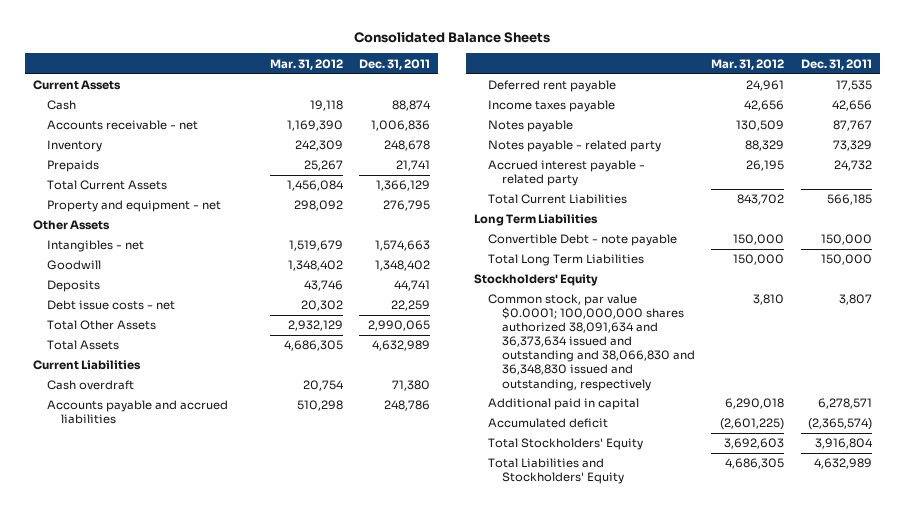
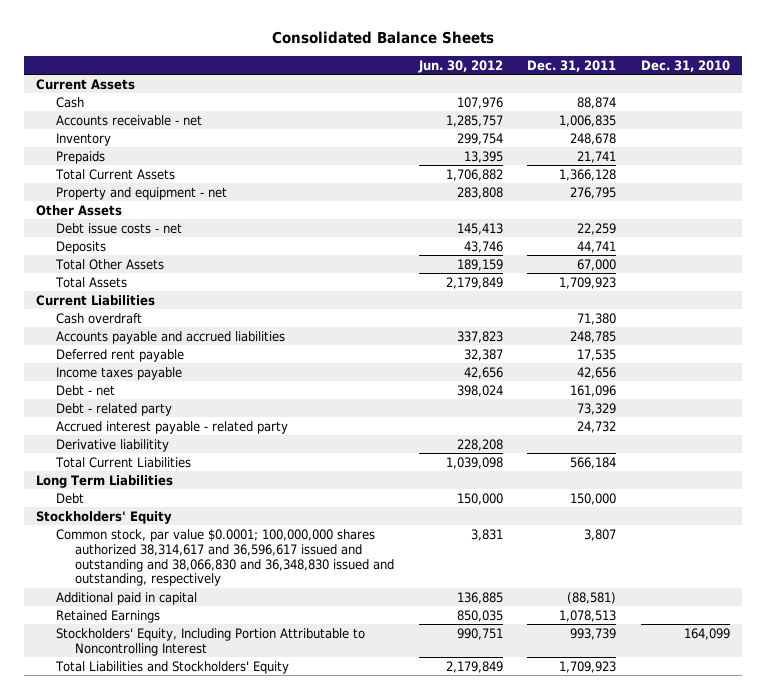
- | Mar. 31, 2012 | Dec. 31, 2011
+ | Jun. 30, 2012 | Dec. 31, 2011 | Dec. 31, 2010
- Accounts receivable - net | 1,169,390 | 1,006,836
+ Accounts receivable - net | 1,285,757 | 1,006,835 |
- Total Current Assets | 1,456,084 | 1,366,129
+ Total Current Assets | 1,706,882 | 1,366,128 |
- Intangibles - net | 1,519,679 | 1,574,663
- Goodwill | 1,348,402 | 1,348,402
- Total Other Assets | 2,932,129 | 2,990,065
- Total Assets | 4,686,305 | 4,632,989
moved down: Deposits | 43,746 | 44,741 |
+ Total Other Assets | 189,159 | 67,000 |
+ Total Assets | 2,179,849 | 1,709,923 |
- Accounts payable and accrued liabilities | 510,298 | 248,786
+ Accounts payable and accrued liabilities | 337,823 | 248,785 |
- Notes payable | 130,509 | 87,767
- Notes payable - related party | 88,329 | 73,329
+ Debt - net | 398,024 | 161,096 |
+ Debt - related party | | 73,329 |
- Total Current Liabilities | 843,702 | 566,185
+ Derivative liabilitity | 228,208 | |
+ Total Current Liabilities | 1,039,098 | 566,184 |
- Convertible Debt - note payable | 150,000 | 150,000
- Total Long Term Liabilities | 150,000 | 150,000
+ Debt | 150,000 | 150,000 |
- Common stock, par value $0.0001; 100,000,000 shares authorized 38,091,634 and 36,373,634 issued and outstanding and 38,066,830 and 36,348,830 issued and outstanding, respectively | 3,810 | 3,807
- Additional paid in capital | 6,290,018 | 6,278,571
- Accumulated deficit | (2,601,225) | (2,365,574)
- Total Stockholders' Equity | 3,692,603 | 3,916,804
- Total Liabilities and Stockholders' Equity | 4,686,305 | 4,632,989
+ Common stock, par value $0.0001; 100,000,000 shares authorized 38,314,617 and 36,596,617 issued and outstanding and 38,066,830 and 36,348,830 issued and outstanding, respectively | 3,831 | 3,807 |
+ Additional paid in capital | 136,885 | (88,581) |
+ Retained Earnings | 850,035 | 1,078,513 |
+ Stockholders' Equity, Including Portion Attributable to Noncontrolling Interest | 990,751 | 993,739 | 164,099
+ Total Liabilities and Stockholders' Equity | 2,179,849 | 1,709,923 |

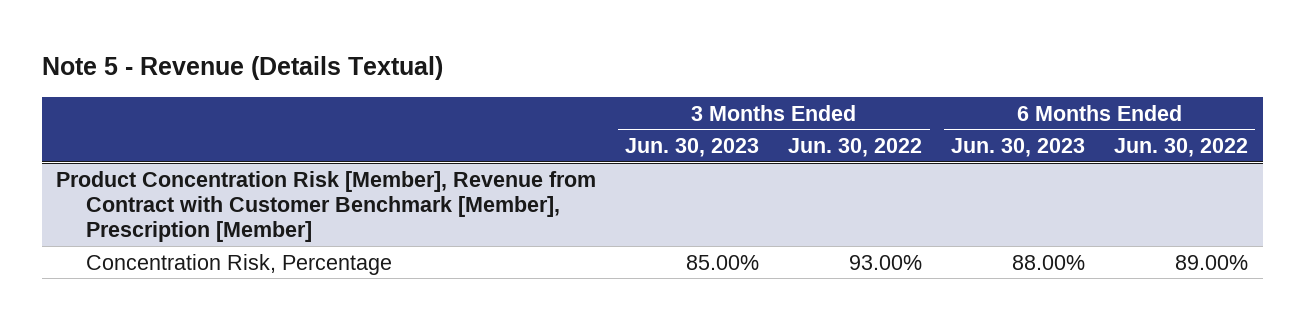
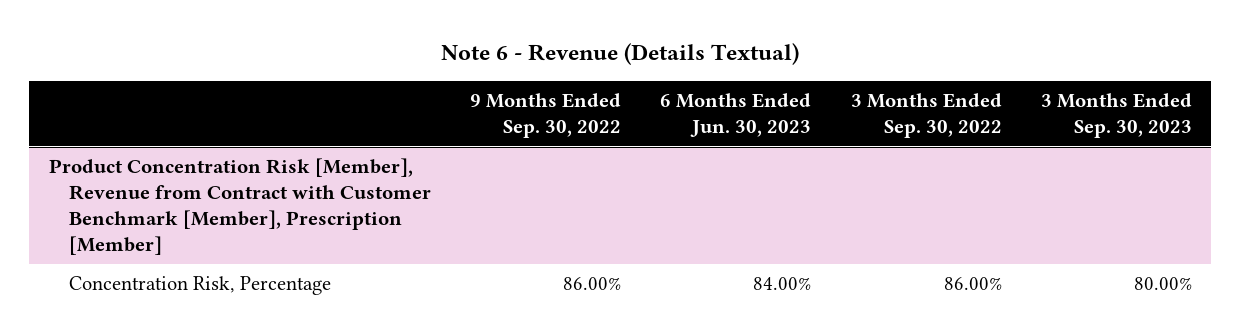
- Note 5 - Revenue (Details Textual)
+ Note 6 - Revenue (Details Textual)
- | 3 Months Ended Jun. 30, 2023 | 3 Months Ended Jun. 30, 2022 | 6 Months Ended Jun. 30, 2023 | 6 Months Ended Jun. 30, 2022
+ | 9 Months Ended Sep. 30, 2022 | 6 Months Ended Jun. 30, 2023 | 3 Months Ended Sep. 30, 2022 | 3 Months Ended Sep. 30, 2023
@ Product Concentration Risk [Member], Revenue from Contract with Customer Benchmark [Member], Prescription [Member]
- Concentration Risk, Percentage | 85.00% | 93.00% | 88.00% | 89.00%
+ Concentration Risk, Percentage | 86.00% | 84.00% | 86.00% | 80.00%

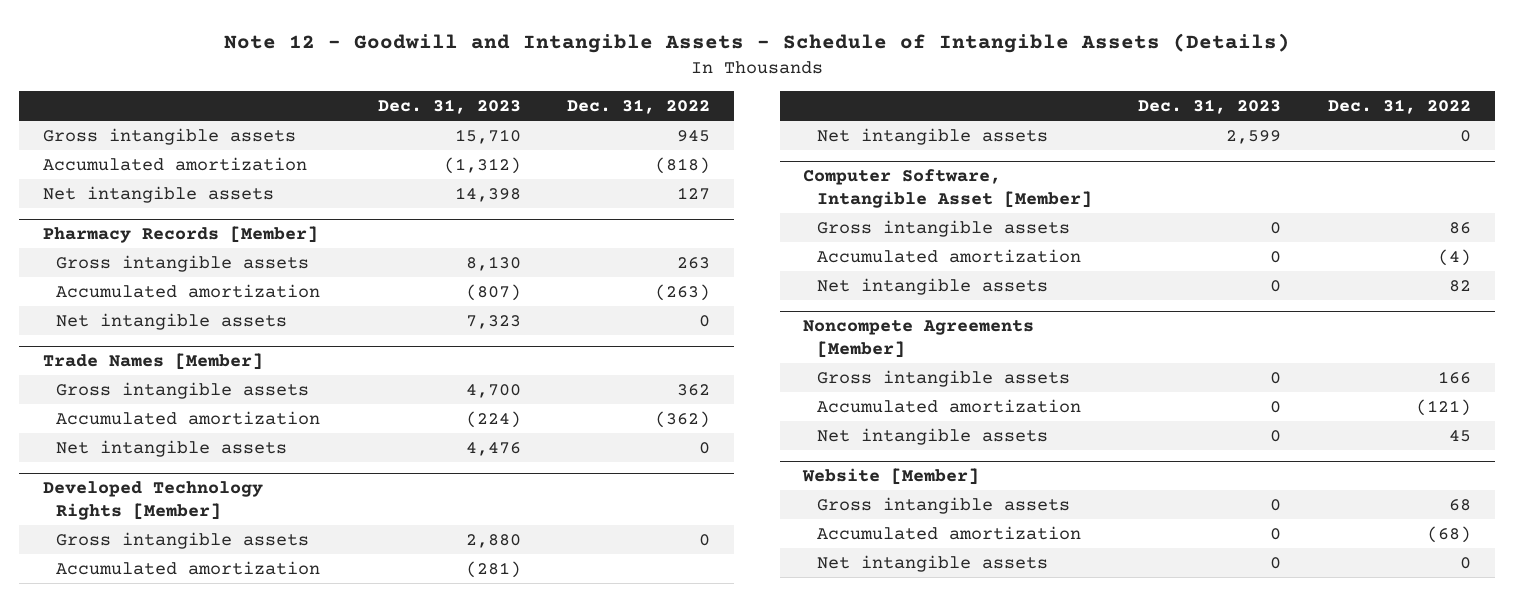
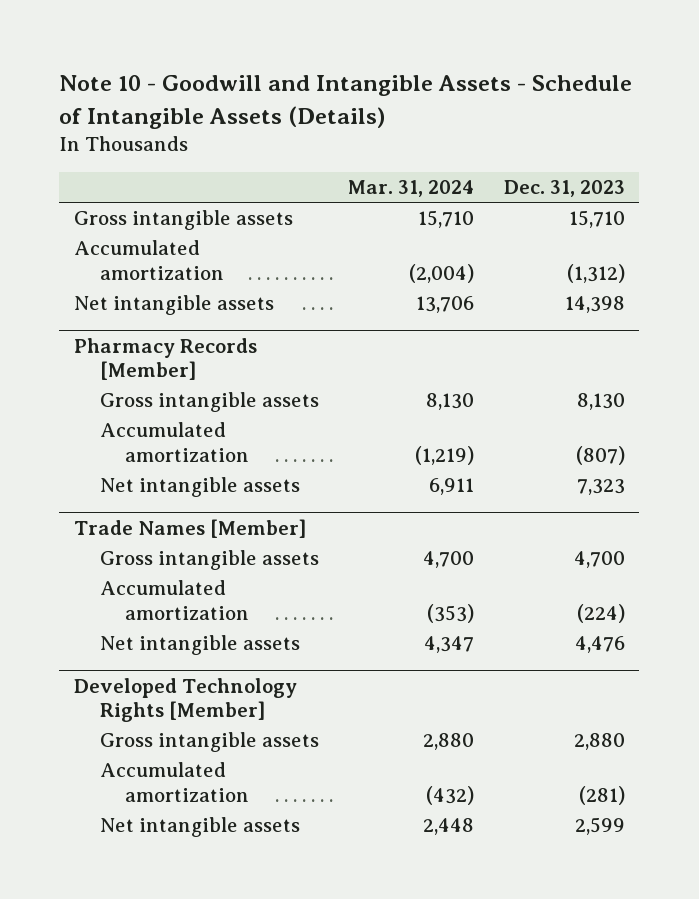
- Note 12 - Goodwill and Intangible Assets - Schedule of Intangible Assets (Details)
+ Note 10 - Goodwill and Intangible Assets - Schedule of Intangible Assets (Details)
- | Dec. 31, 2023 | Dec. 31, 2022
+ | Mar. 31, 2024 | Dec. 31, 2023
- Computer Software, Intangible Asset [Member]
- Gross intangible assets | 0 | 86
- Accumulated amortization | 0 | (4)
- Net intangible assets | 0 | 82
- Noncompete Agreements [Member]
- Gross intangible assets | 0 | 166
- Accumulated amortization | 0 | (121)
- Net intangible assets | 0 | 45
- Website [Member]
- Gross intangible assets | 0 | 68
- Accumulated amortization | 0 | (68)
- Net intangible assets | 0 | 0

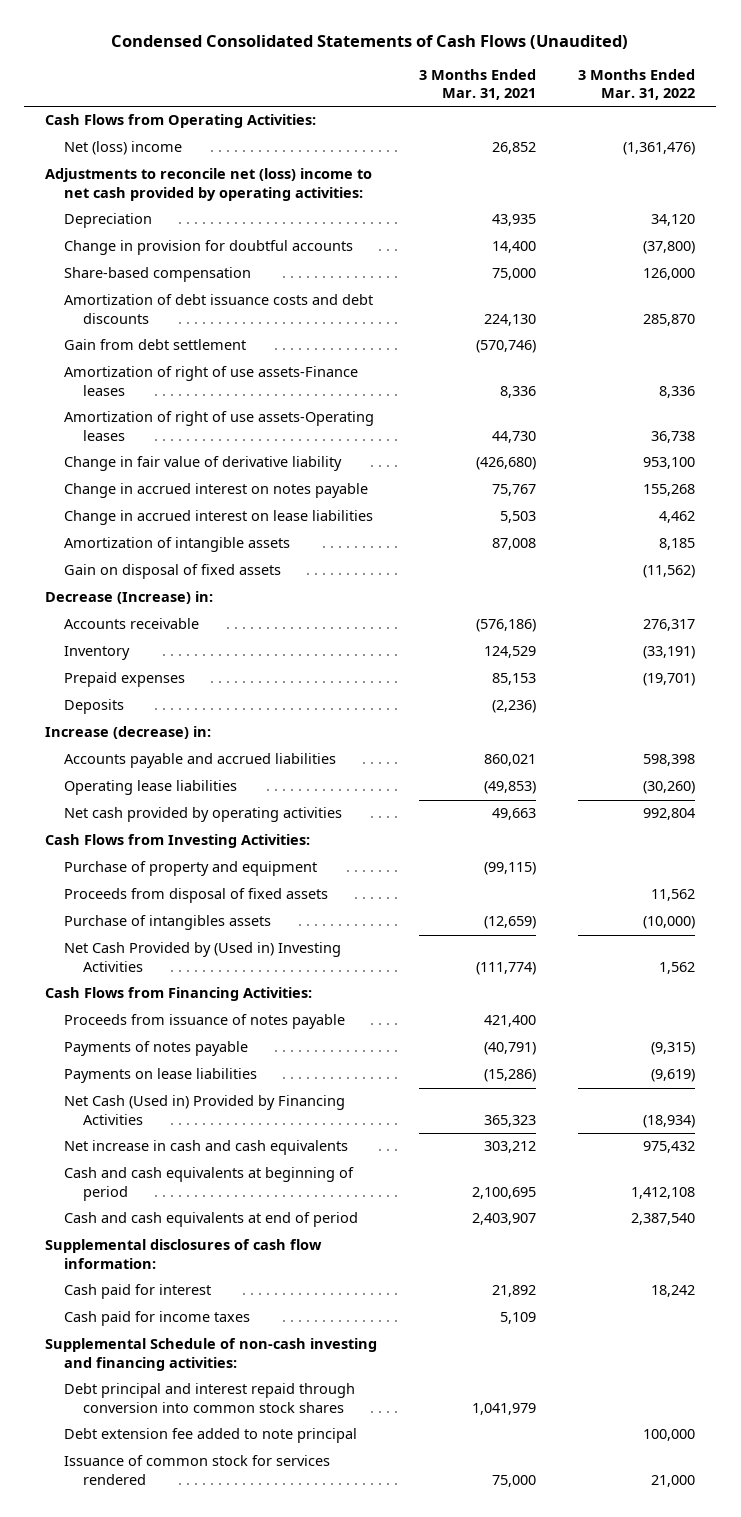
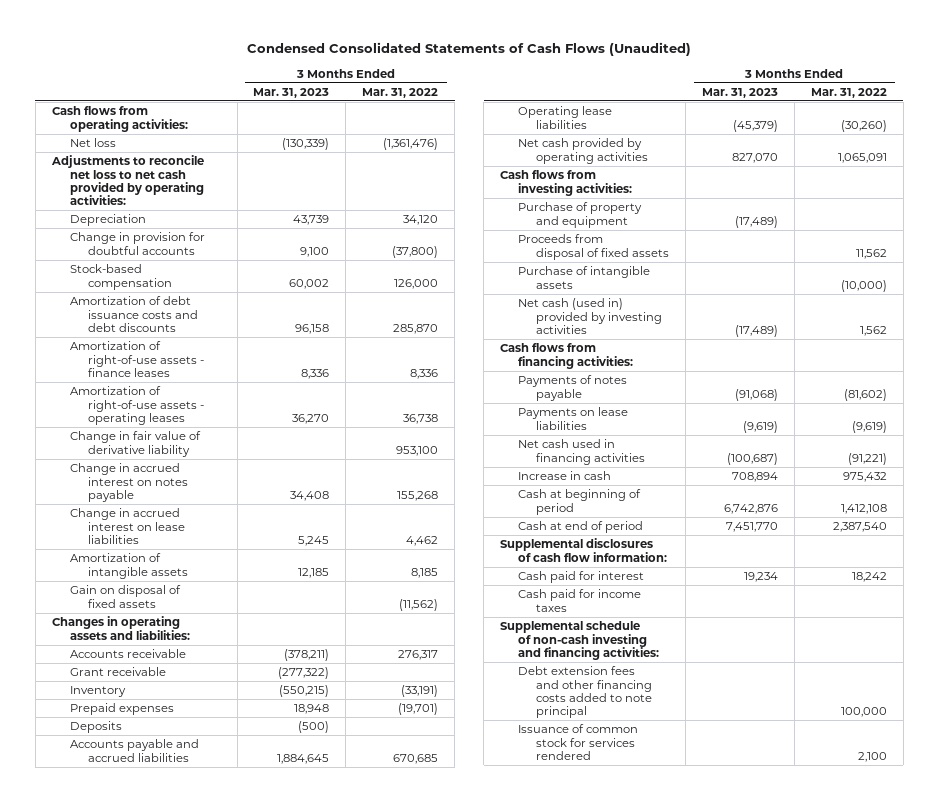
- | 3 Months Ended Mar. 31, 2021 | 3 Months Ended Mar. 31, 2022
+ | 3 Months Ended Mar. 31, 2023 | 3 Months Ended Mar. 31, 2022
- Cash Flows from Operating Activities:
- Net (loss) income | 26,852 | (1,361,476)
- Adjustments to reconcile net (loss) income to net cash provided by operating activities:
+ Cash flows from operating activities:
+ Net loss | (130,339) | (1,361,476)
+ Adjustments to reconcile net loss to net cash provided by operating activities:
- Share-based compensation | 75,000 | 126,000
+ Stock-based compensation | 60,002 | 126,000
- Gain from debt settlement | (570,746) |
- Amortization of right of use assets-Finance leases | 8,336 | 8,336
- Amortization of right of use assets-Operating leases | 44,730 | 36,738
+ Amortization of right-of-use assets - finance leases | 8,336 | 8,336
+ Amortization of right-of-use assets - operating leases | 36,270 | 36,738
- Decrease (Increase) in:
+ Changes in operating assets and liabilities:
+ Grant receivable | (277,322) |
- Increase (decrease) in:
- Accounts payable and accrued liabilities | 860,021 | 598,398
+ Accounts payable and accrued liabilities | 1,884,645 | 670,685
- Net cash provided by operating activities | 49,663 | 992,804
- Cash Flows from Investing Activities:
+ Net cash provided by operating activities | 827,070 | 1,065,091
+ Cash flows from investing activities:
- Purchase of intangibles assets | (12,659) | (10,000)
- Net Cash Provided by (Used in) Investing Activities | (111,774) | 1,562
- Cash Flows from Financing Activities:
- Proceeds from issuance of notes payable | 421,400 |
- Payments of notes payable | (40,791) | (9,315)
+ Purchase of intangible assets | | (10,000)
+ Net cash (used in) provided by investing activities | (17,489) | 1,562
+ Cash flows from financing activities:
+ Payments of notes payable | (91,068) | (81,602)
- Net Cash (Used in) Provided by Financing Activities | 365,323 | (18,934)
- Net increase in cash and cash equivalents | 303,212 | 975,432
- Cash and cash equivalents at beginning of period | 2,100,695 | 1,412,108
- Cash and cash equivalents at end of period | 2,403,907 | 2,387,540
+ Net cash used in financing activities | (100,687) | (91,221)
+ Increase in cash | 708,894 | 975,432
+ Cash at beginning of period | 6,742,876 | 1,412,108
+ Cash at end of period | 7,451,770 | 2,387,540
- Supplemental Schedule of non-cash investing and financing activities:
- Debt principal and interest repaid through conversion into common stock shares | 1,041,979 |
- Debt extension fee added to note principal | | 100,000
- Issuance of common stock for services rendered | 75,000 | 21,000
+ Supplemental schedule of non-cash investing and financing activities:
+ Debt extension fees and other financing costs added to note principal | | 100,000
+ Issuance of common stock for services rendered | | 2,100

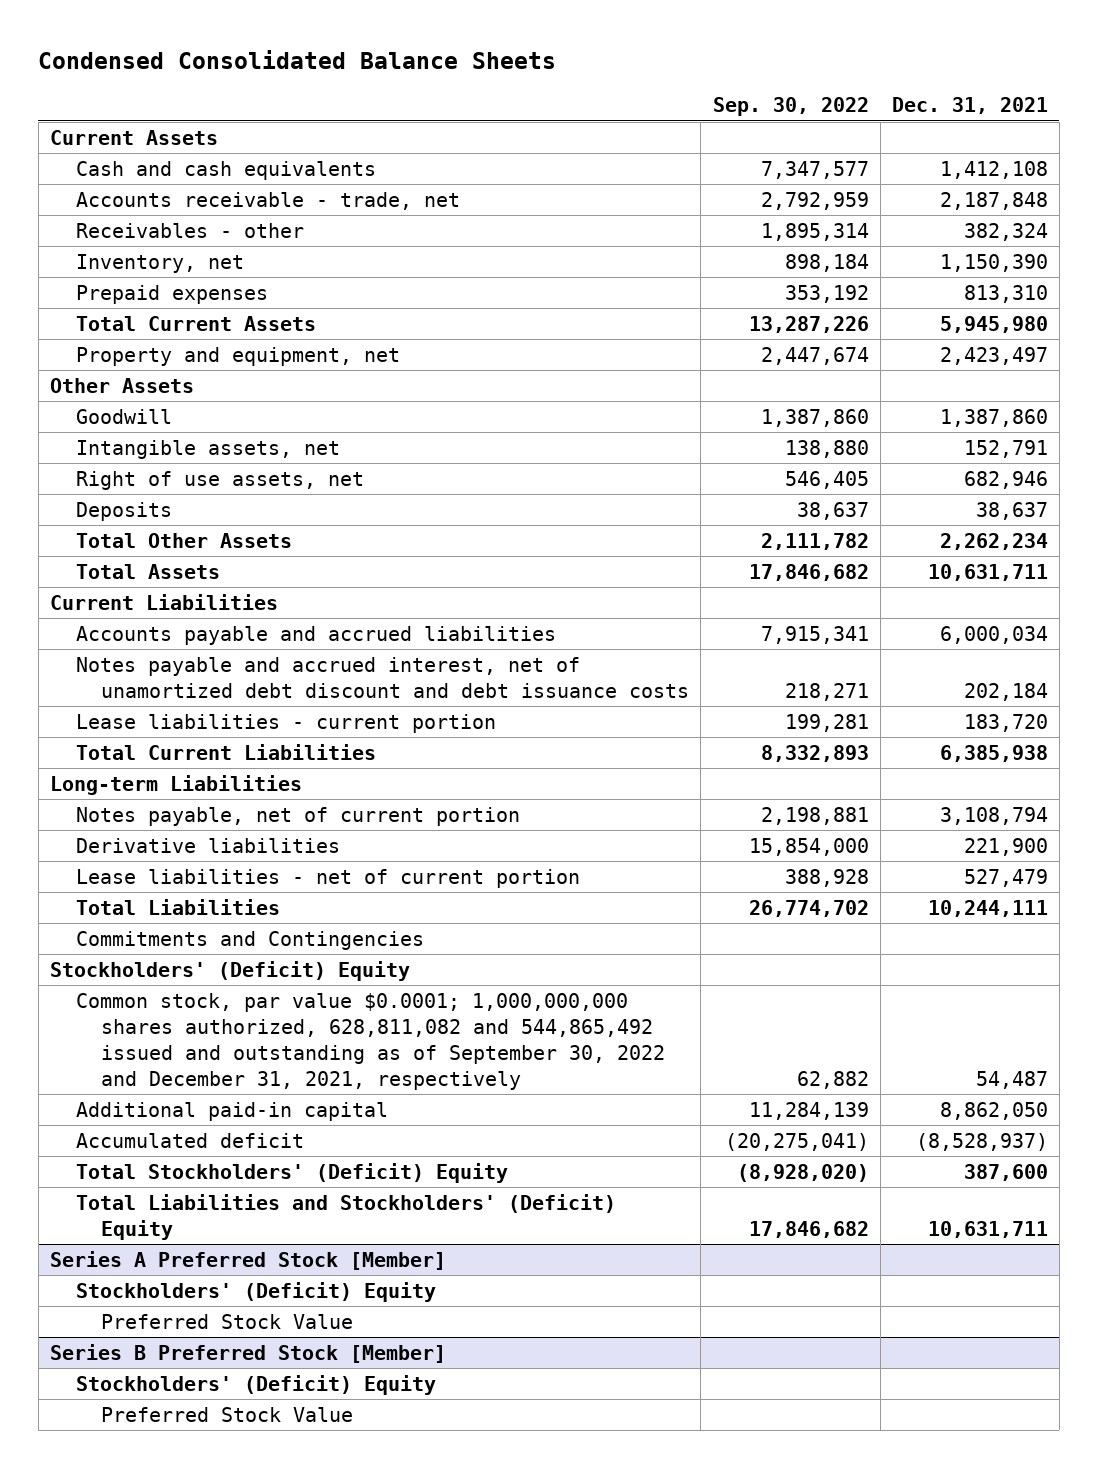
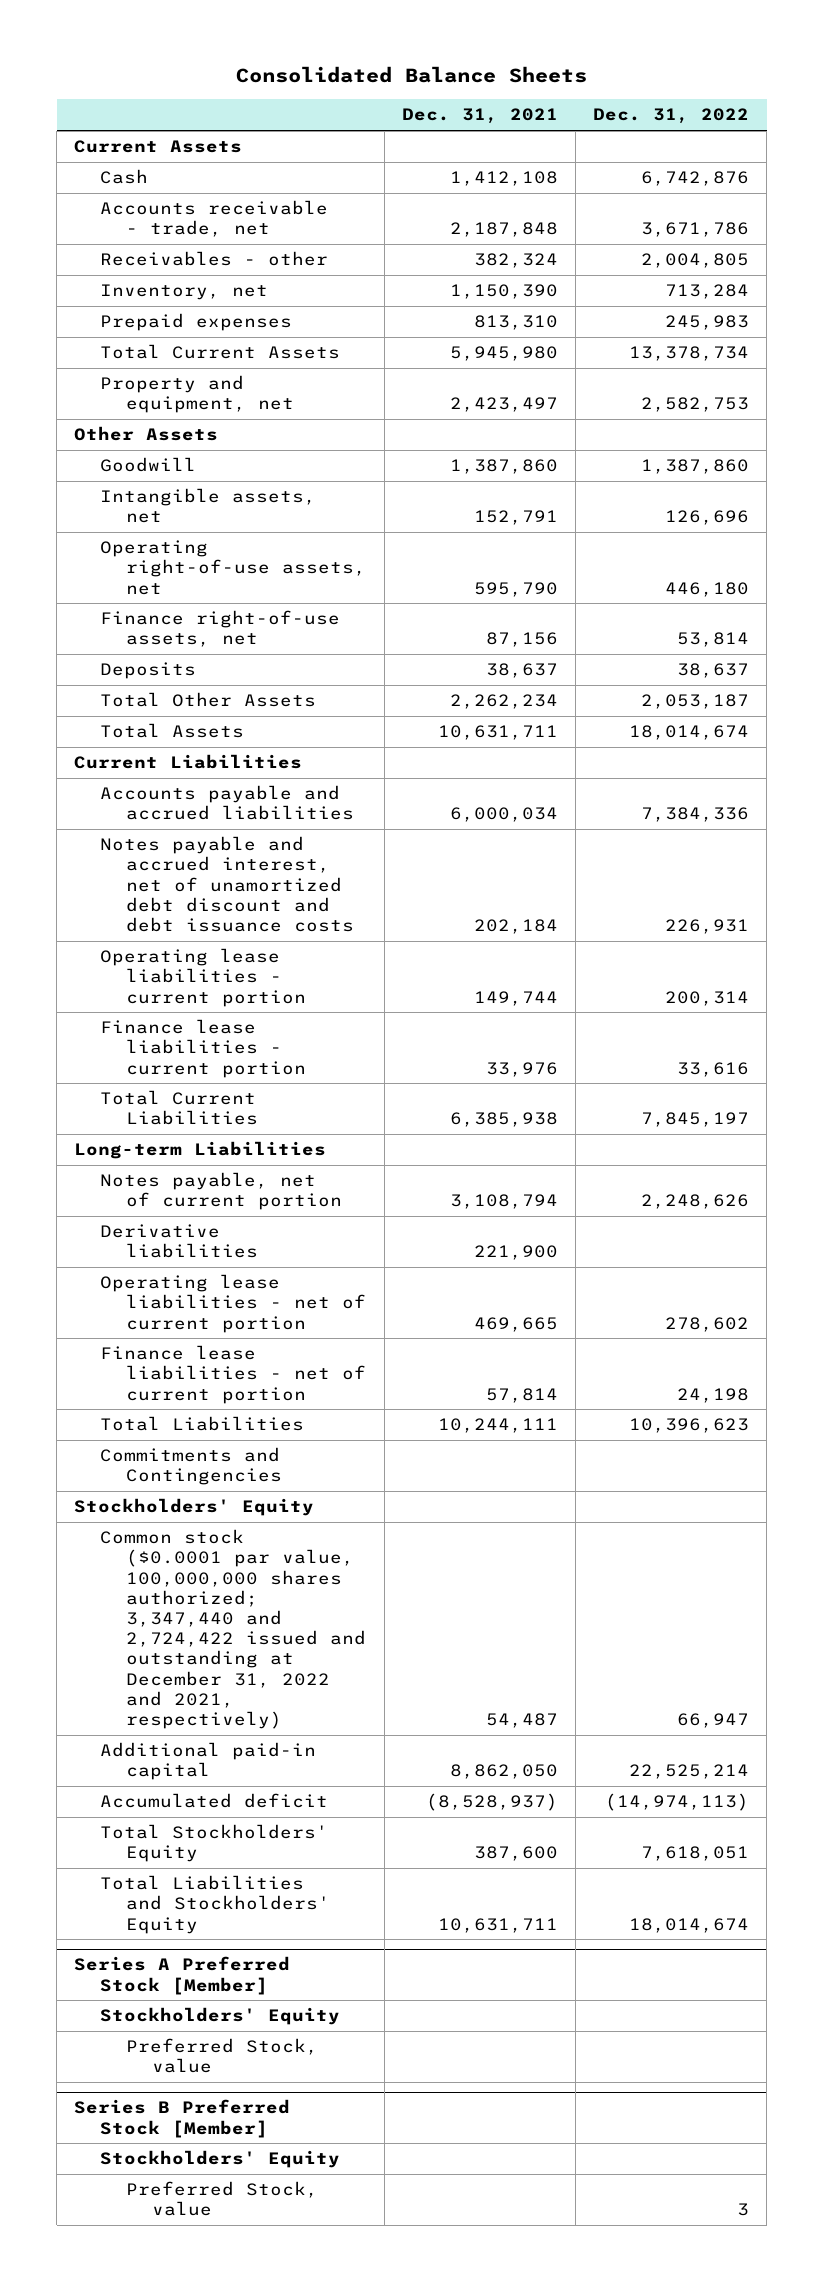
- Condensed Consolidated Balance Sheets
+ Consolidated Balance Sheets
- | Sep. 30, 2022 | Dec. 31, 2021
+ | Dec. 31, 2021 | Dec. 31, 2022
- Cash and cash equivalents | 7,347,577 | 1,412,108
+ Cash | 1,412,108 | 6,742,876
- Right of use assets, net | 546,405 | 682,946
+ Operating right-of-use assets, net | 595,790 | 446,180
+ Finance right-of-use assets, net | 87,156 | 53,814
- Lease liabilities - current portion | 199,281 | 183,720
+ Operating lease liabilities - current portion | 149,744 | 200,314
+ Finance lease liabilities - current portion | 33,976 | 33,616
- Lease liabilities - net of current portion | 388,928 | 527,479
+ Operating lease liabilities - net of current portion | 469,665 | 278,602
+ Finance lease liabilities - net of current portion | 57,814 | 24,198
- Stockholders' (Deficit) Equity
- Common stock, par value $0.0001; 1,000,000,000 shares authorized, 628,811,082 and 544,865,492 issued and outstanding as of September 30, 2022 and December 31, 2021, respectively | 62,882 | 54,487
+ Stockholders' Equity
+ Common stock ($0.0001 par value, 100,000,000 shares authorized; 3,347,440 and 2,724,422 issued and outstanding at December 31, 2022 and 2021, respectively) | 54,487 | 66,947
- Total Stockholders' (Deficit) Equity | (8,928,020) | 387,600
- Total Liabilities and Stockholders' (Deficit) Equity | 17,846,682 | 10,631,711
+ Total Stockholders' Equity | 387,600 | 7,618,051
+ Total Liabilities and Stockholders' Equity | 10,631,711 | 18,014,674
@ Series A Preferred Stock [Member]
- Stockholders' (Deficit) Equity
- Preferred Stock Value
+ Stockholders' Equity
+ Preferred Stock, value
@ Series B Preferred Stock [Member]
- Stockholders' (Deficit) Equity
- Preferred Stock Value
+ Stockholders' Equity
+ Preferred Stock, value | | 3

